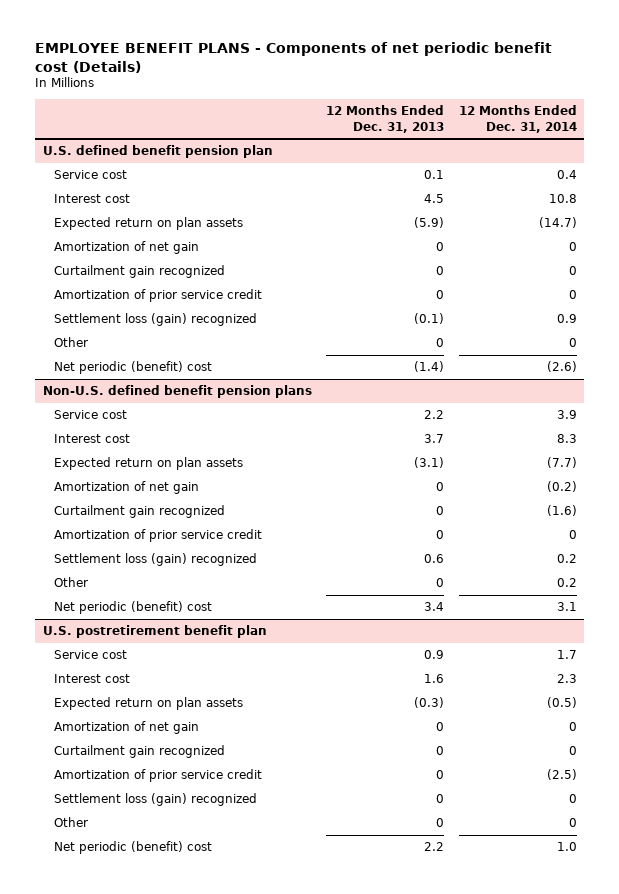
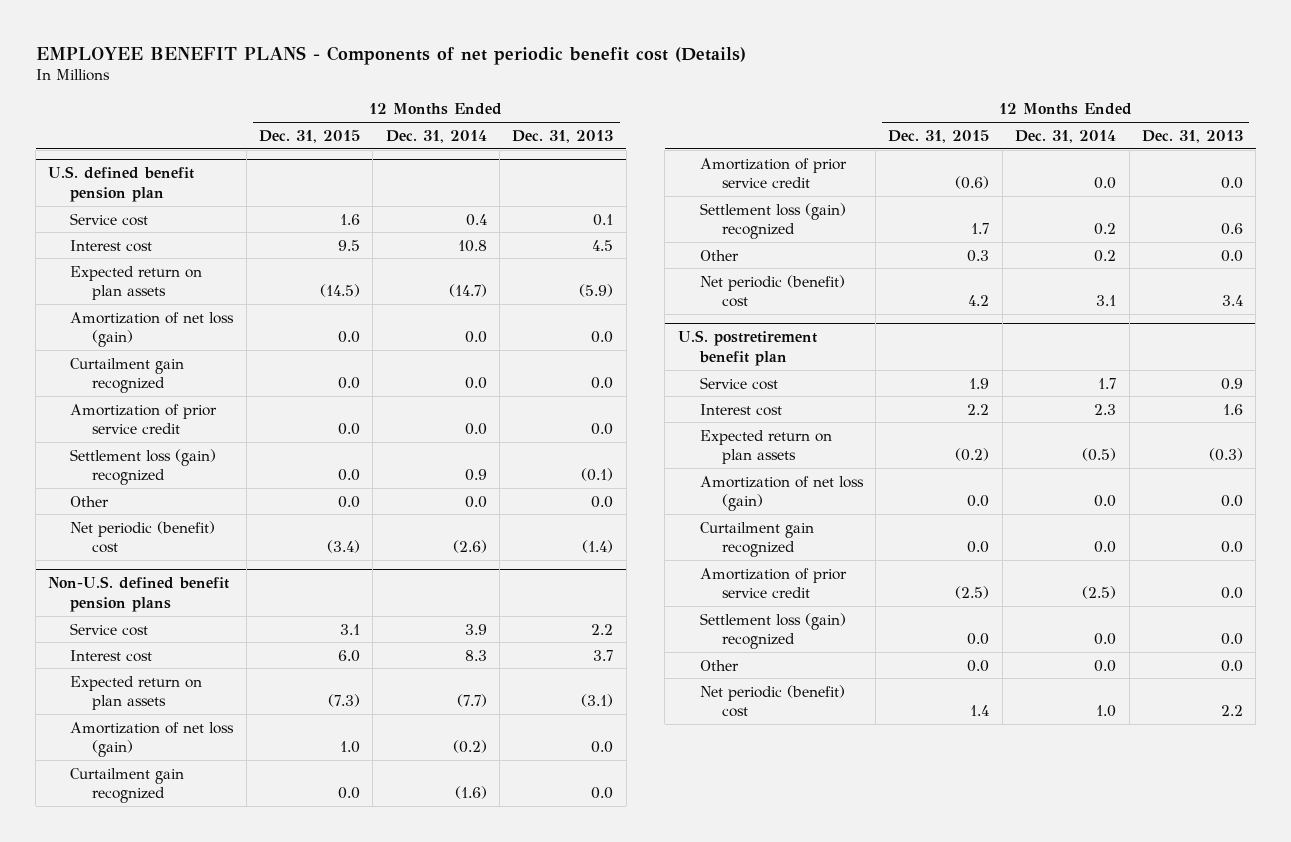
- | 12 Months Ended Dec. 31, 2013 | 12 Months Ended Dec. 31, 2014
+ | 12 Months Ended Dec. 31, 2015 | 12 Months Ended Dec. 31, 2014 | 12 Months Ended Dec. 31, 2013
@ U.S. defined benefit pension plan
- Amortization of net gain | 0 | 0
- Curtailment gain recognized | 0 | 0
- Amortization of prior service credit | 0 | 0
+ Amortization of net loss (gain) | 0.0 | 0.0 | 0.0
+ Curtailment gain recognized | 0.0 | 0.0 | 0.0
+ Amortization of prior service credit | 0.0 | 0.0 | 0.0
- Other | 0 | 0
+ Other | 0.0 | 0.0 | 0.0
@ Non-U.S. defined benefit pension plans
- Amortization of net gain | 0 | (0.2)
- Curtailment gain recognized | 0 | (1.6)
- Amortization of prior service credit | 0 | 0
+ Amortization of net loss (gain) | 1.0 | (0.2) | 0.0
+ Curtailment gain recognized | 0.0 | (1.6) | 0.0
+ Amortization of prior service credit | (0.6) | 0.0 | 0.0
- Other | 0 | 0.2
+ Other | 0.3 | 0.2 | 0.0
@ U.S. postretirement benefit plan
- Amortization of net gain | 0 | 0
- Curtailment gain recognized | 0 | 0
- Amortization of prior service credit | 0 | (2.5)
- Settlement loss (gain) recognized | 0 | 0
- Other | 0 | 0
+ Amortization of net loss (gain) | 0.0 | 0.0 | 0.0
+ Curtailment gain recognized | 0.0 | 0.0 | 0.0
+ Amortization of prior service credit | (2.5) | (2.5) | 0.0
+ Settlement loss (gain) recognized | 0.0 | 0.0 | 0.0
+ Other | 0.0 | 0.0 | 0.0

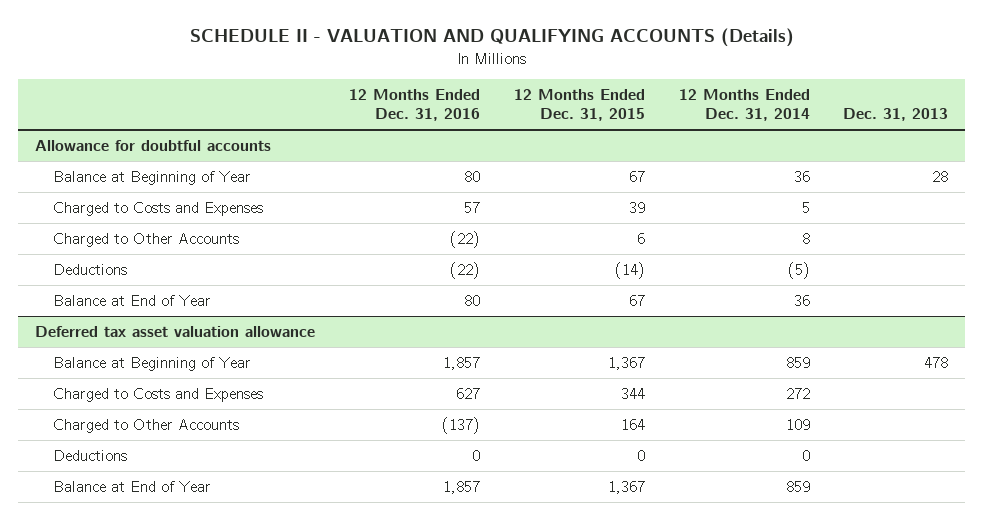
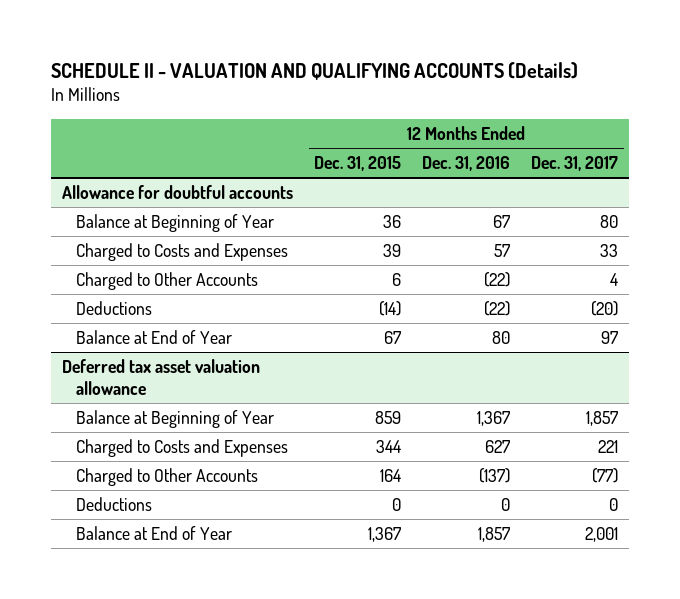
- | 12 Months Ended Dec. 31, 2016 | 12 Months Ended Dec. 31, 2015 | 12 Months Ended Dec. 31, 2014 | Dec. 31, 2013
+ | 12 Months Ended Dec. 31, 2015 | 12 Months Ended Dec. 31, 2016 | 12 Months Ended Dec. 31, 2017
@ Allowance for doubtful accounts
- Balance at Beginning of Year | 80 | 67 | 36 | 28
+ Balance at Beginning of Year | 36 | 67 | 80
@ Deferred tax asset valuation allowance
- Balance at Beginning of Year | 1,857 | 1,367 | 859 | 478
+ Balance at Beginning of Year | 859 | 1,367 | 1,857

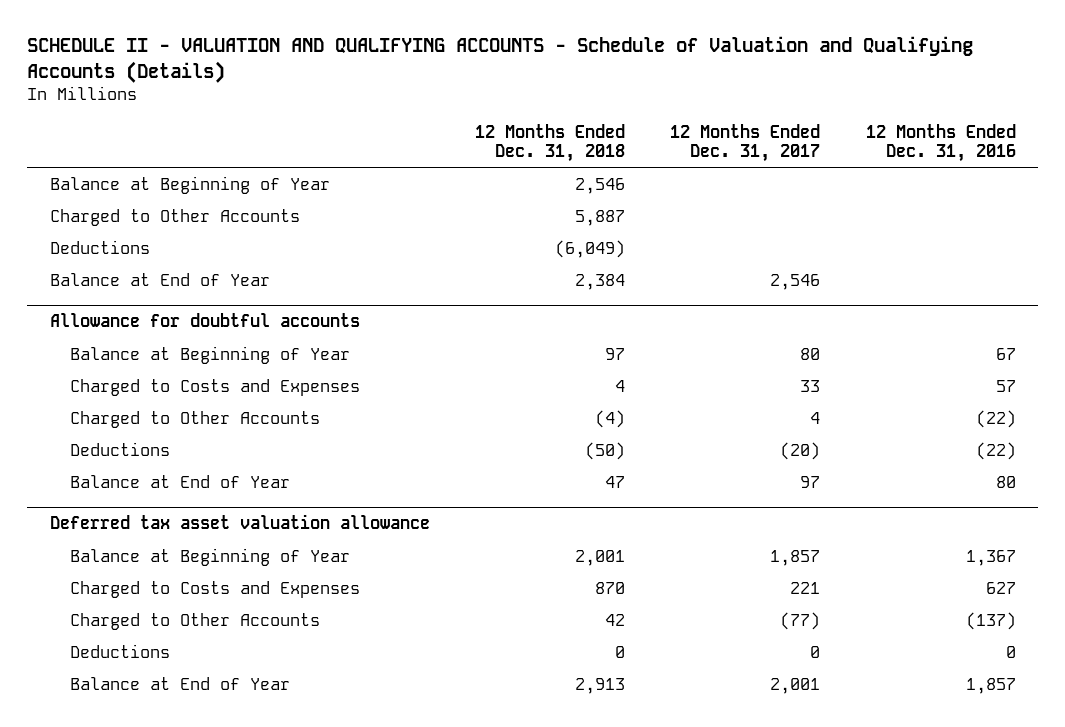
- SCHEDULE II - VALUATION AND QUALIFYING ACCOUNTS (Details)
+ SCHEDULE II - VALUATION AND QUALIFYING ACCOUNTS - Schedule of Valuation and Qualifying Accounts (Details)
- | 12 Months Ended Dec. 31, 2015 | 12 Months Ended Dec. 31, 2016 | 12 Months Ended Dec. 31, 2017
+ | 12 Months Ended Dec. 31, 2018 | 12 Months Ended Dec. 31, 2017 | 12 Months Ended Dec. 31, 2016
+ Balance at Beginning of Year | 2,546 | |
+ Charged to Other Accounts | 5,887 | |
+ Deductions | (6,049) | |
+ Balance at End of Year | 2,384 | 2,546 |

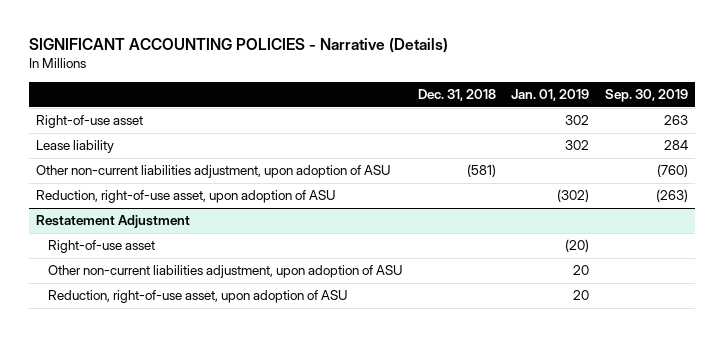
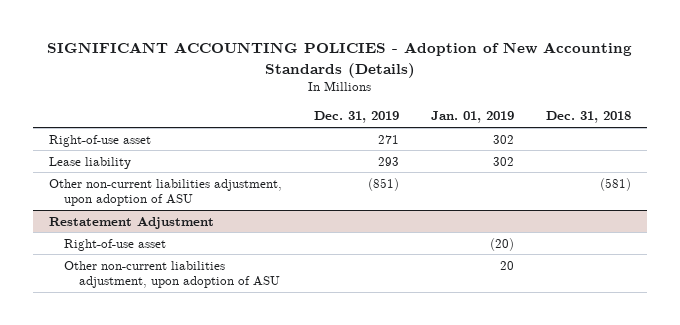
- SIGNIFICANT ACCOUNTING POLICIES - Narrative (Details)
+ SIGNIFICANT ACCOUNTING POLICIES - Adoption of New Accounting Standards (Details)
- | Dec. 31, 2018 | Jan. 01, 2019 | Sep. 30, 2019
+ | Dec. 31, 2019 | Jan. 01, 2019 | Dec. 31, 2018
- Reduction, right-of-use asset, upon adoption of ASU | | (302) | (263)
@ Restatement Adjustment
- Reduction, right-of-use asset, upon adoption of ASU | | 20 |

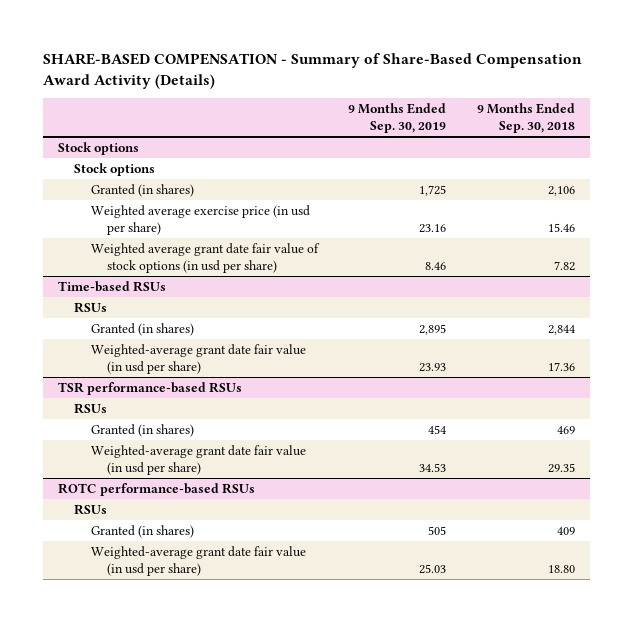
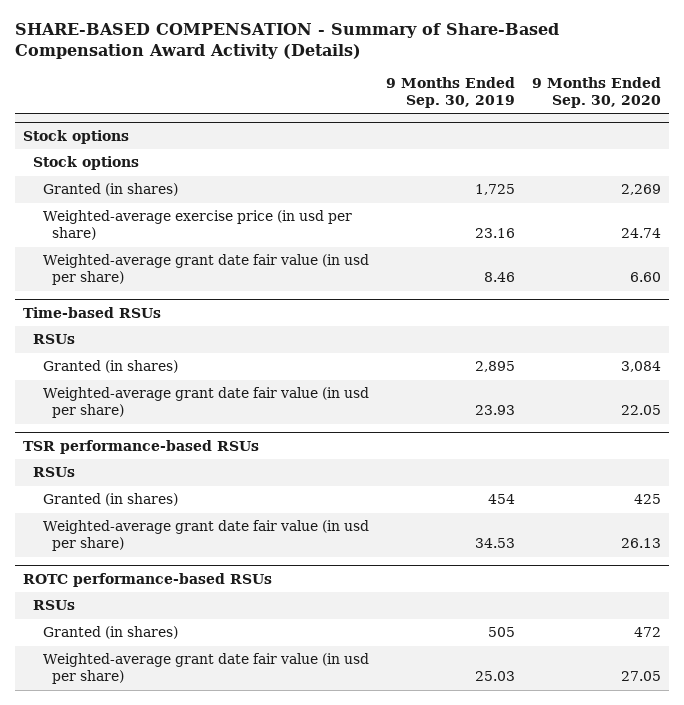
- | 9 Months Ended Sep. 30, 2019 | 9 Months Ended Sep. 30, 2018
+ | 9 Months Ended Sep. 30, 2019 | 9 Months Ended Sep. 30, 2020
@ Stock options
- Weighted average exercise price (in usd per share) | 23.16 | 15.46
- Weighted average grant date fair value of stock options (in usd per share) | 8.46 | 7.82
+ Weighted-average exercise price (in usd per share) | 23.16 | 24.74
+ Weighted-average grant date fair value (in usd per share) | 8.46 | 6.60

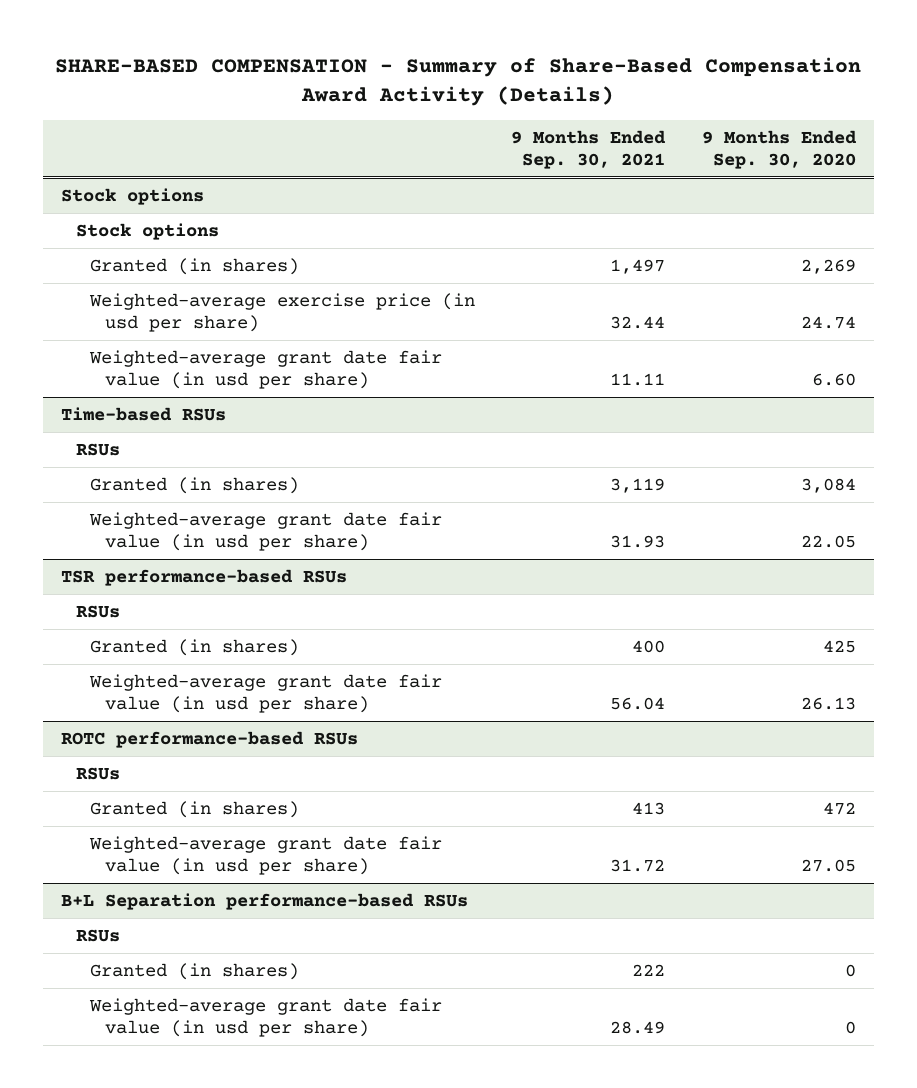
- | 9 Months Ended Sep. 30, 2019 | 9 Months Ended Sep. 30, 2020
+ | 9 Months Ended Sep. 30, 2021 | 9 Months Ended Sep. 30, 2020
+ B+L Separation performance-based RSUs
+ RSUs
+ Granted (in shares) | 222 | 0
+ Weighted-average grant date fair value (in usd per share) | 28.49 | 0

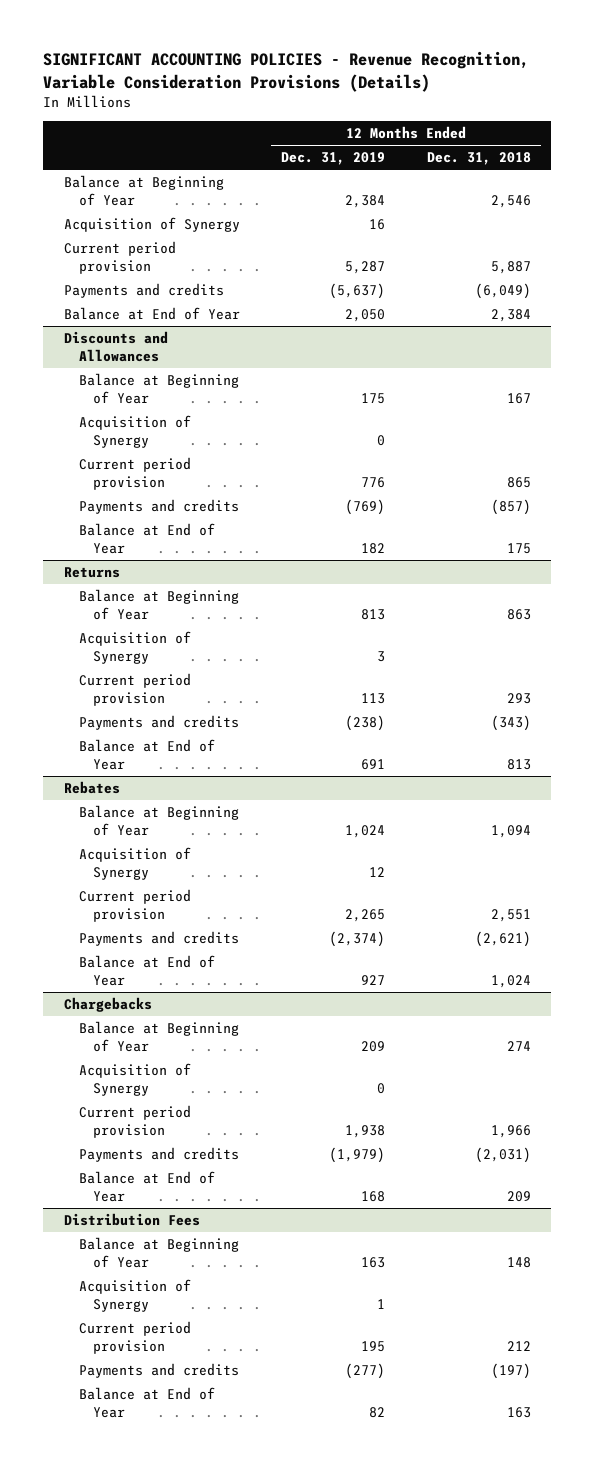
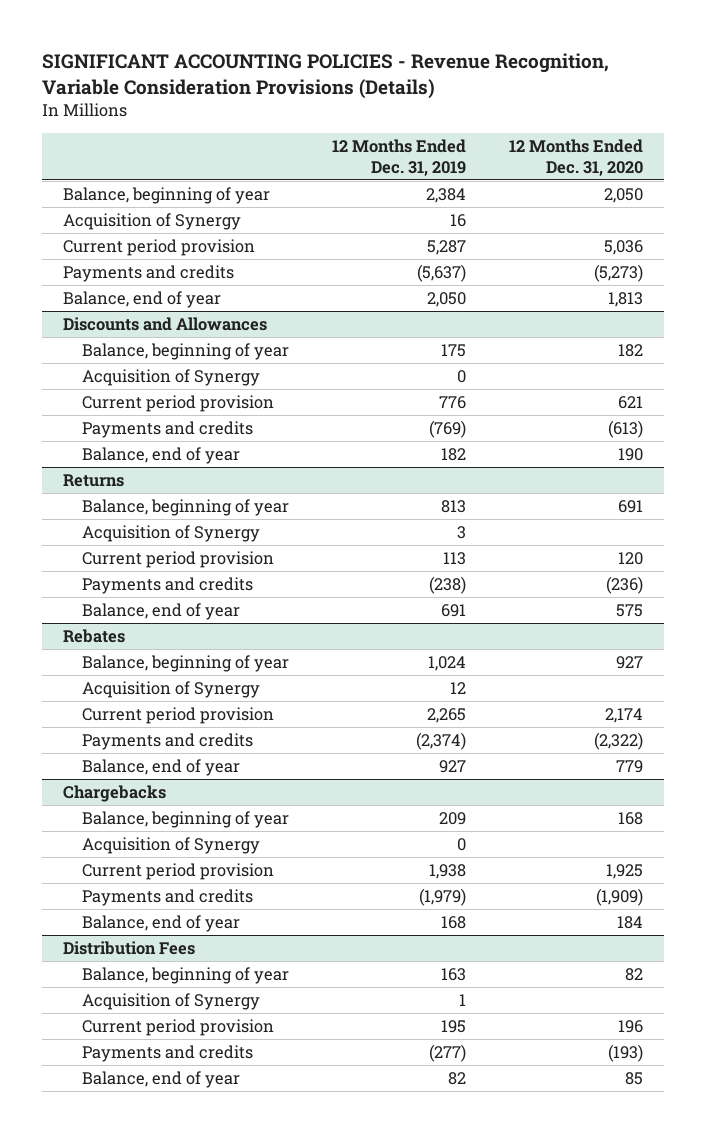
- | 12 Months Ended Dec. 31, 2019 | 12 Months Ended Dec. 31, 2018
+ | 12 Months Ended Dec. 31, 2019 | 12 Months Ended Dec. 31, 2020
- Balance at Beginning of Year | 2,384 | 2,546
+ Balance, beginning of year | 2,384 | 2,050
- Balance at End of Year | 2,050 | 2,384
+ Balance, end of year | 2,050 | 1,813
@ Discounts and Allowances
- Balance at Beginning of Year | 175 | 167
+ Balance, beginning of year | 175 | 182
- Balance at End of Year | 182 | 175
+ Balance, end of year | 182 | 190
@ Returns
- Balance at Beginning of Year | 813 | 863
+ Balance, beginning of year | 813 | 691
- Balance at End of Year | 691 | 813
+ Balance, end of year | 691 | 575
@ Rebates
- Balance at Beginning of Year | 1,024 | 1,094
+ Balance, beginning of year | 1,024 | 927
- Balance at End of Year | 927 | 1,024
+ Balance, end of year | 927 | 779
@ Chargebacks
- Balance at Beginning of Year | 209 | 274
+ Balance, beginning of year | 209 | 168
- Balance at End of Year | 168 | 209
+ Balance, end of year | 168 | 184
@ Distribution Fees
- Balance at Beginning of Year | 163 | 148
+ Balance, beginning of year | 163 | 82
- Balance at End of Year | 82 | 163
+ Balance, end of year | 82 | 85

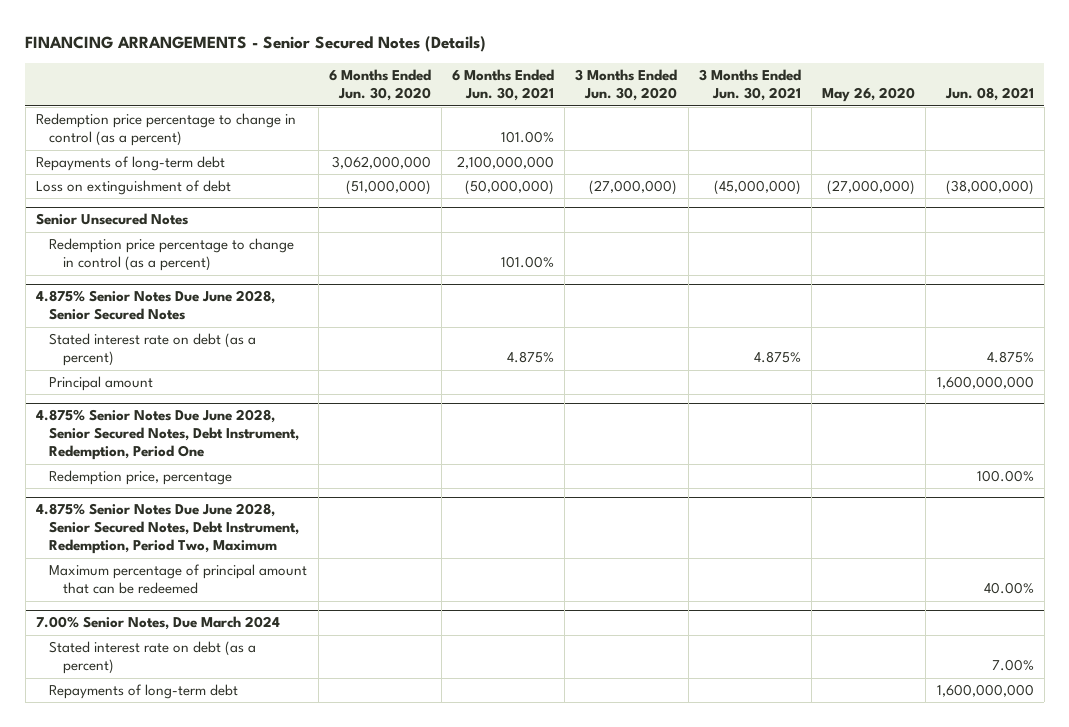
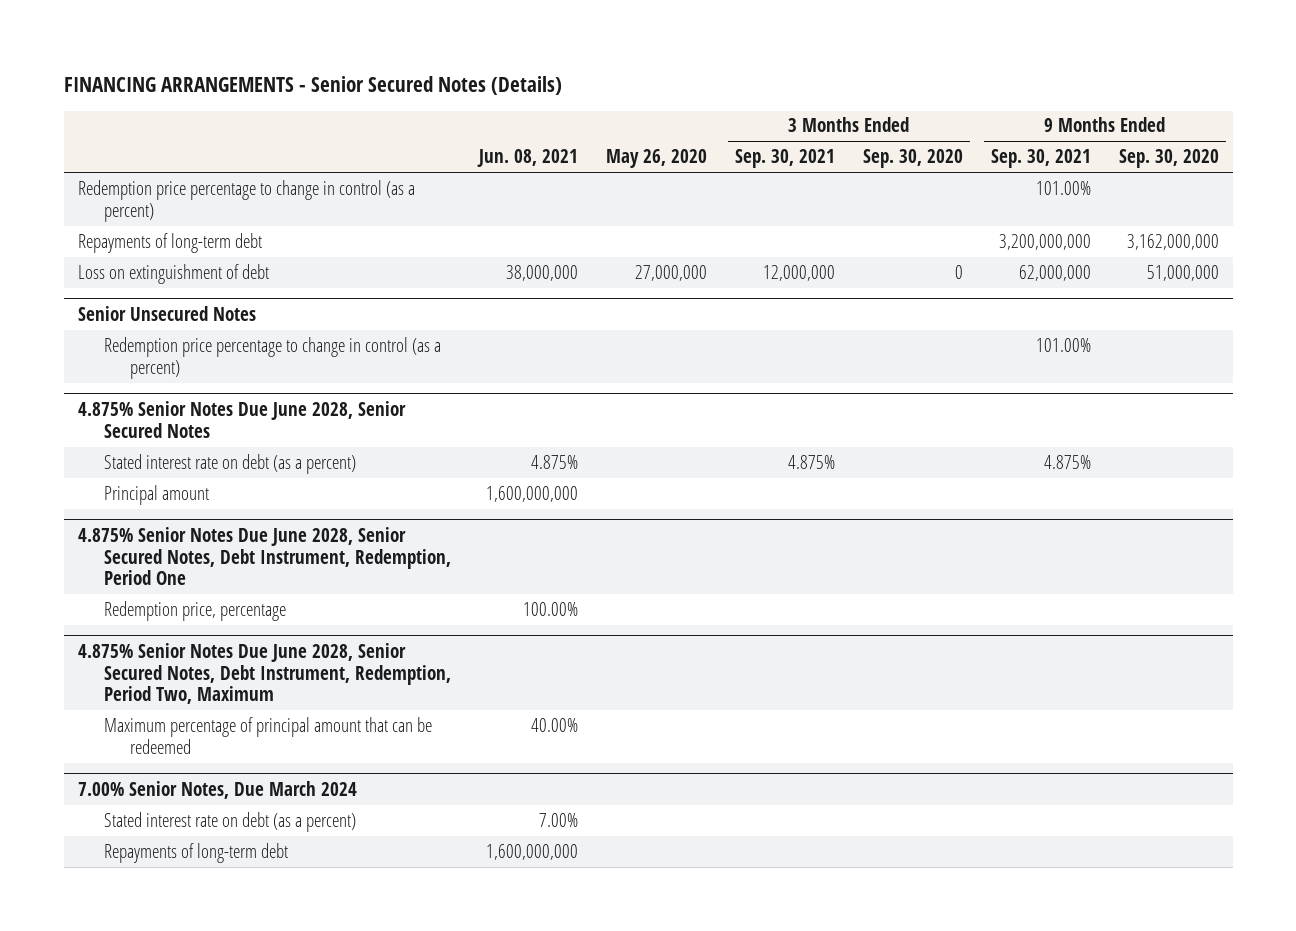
- | 6 Months Ended Jun. 30, 2020 | 6 Months Ended Jun. 30, 2021 | 3 Months Ended Jun. 30, 2020 | 3 Months Ended Jun. 30, 2021 | May 26, 2020 | Jun. 08, 2021
+ | Jun. 08, 2021 | May 26, 2020 | 3 Months Ended Sep. 30, 2021 | 3 Months Ended Sep. 30, 2020 | 9 Months Ended Sep. 30, 2021 | 9 Months Ended Sep. 30, 2020
- Loss on extinguishment of debt | (51,000,000) | (50,000,000) | (27,000,000) | (45,000,000) | (27,000,000) | (38,000,000)
+ Loss on extinguishment of debt | 38,000,000 | 27,000,000 | 12,000,000 | 0 | 62,000,000 | 51,000,000

